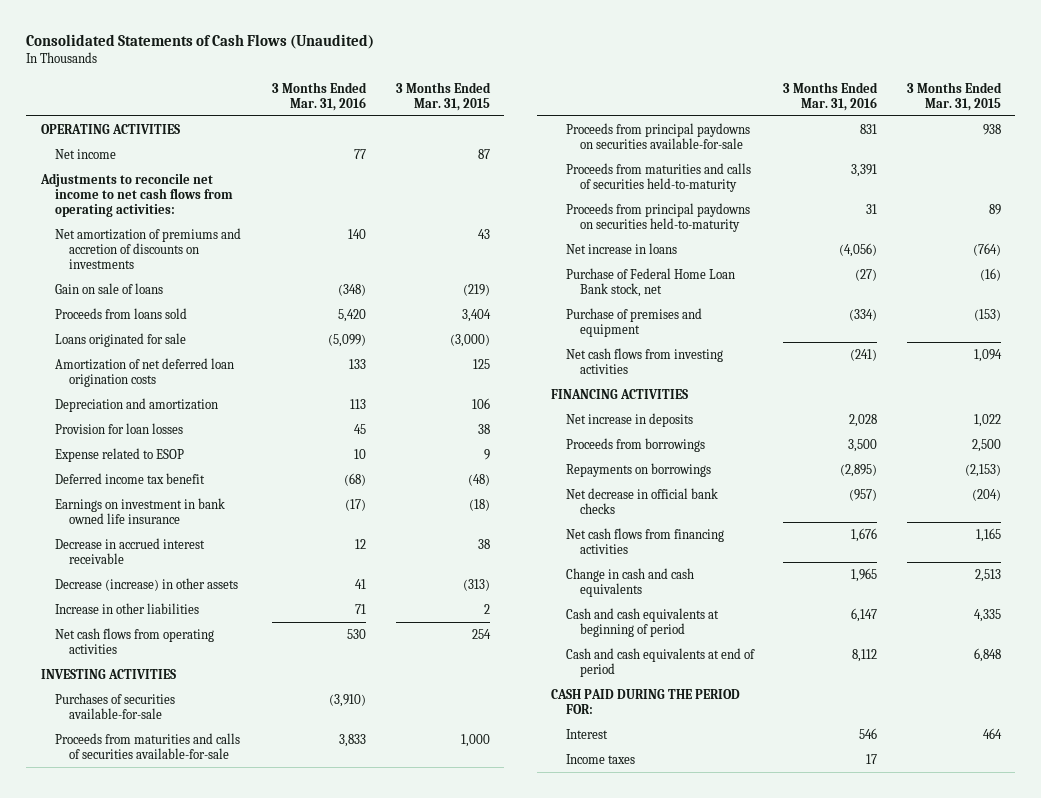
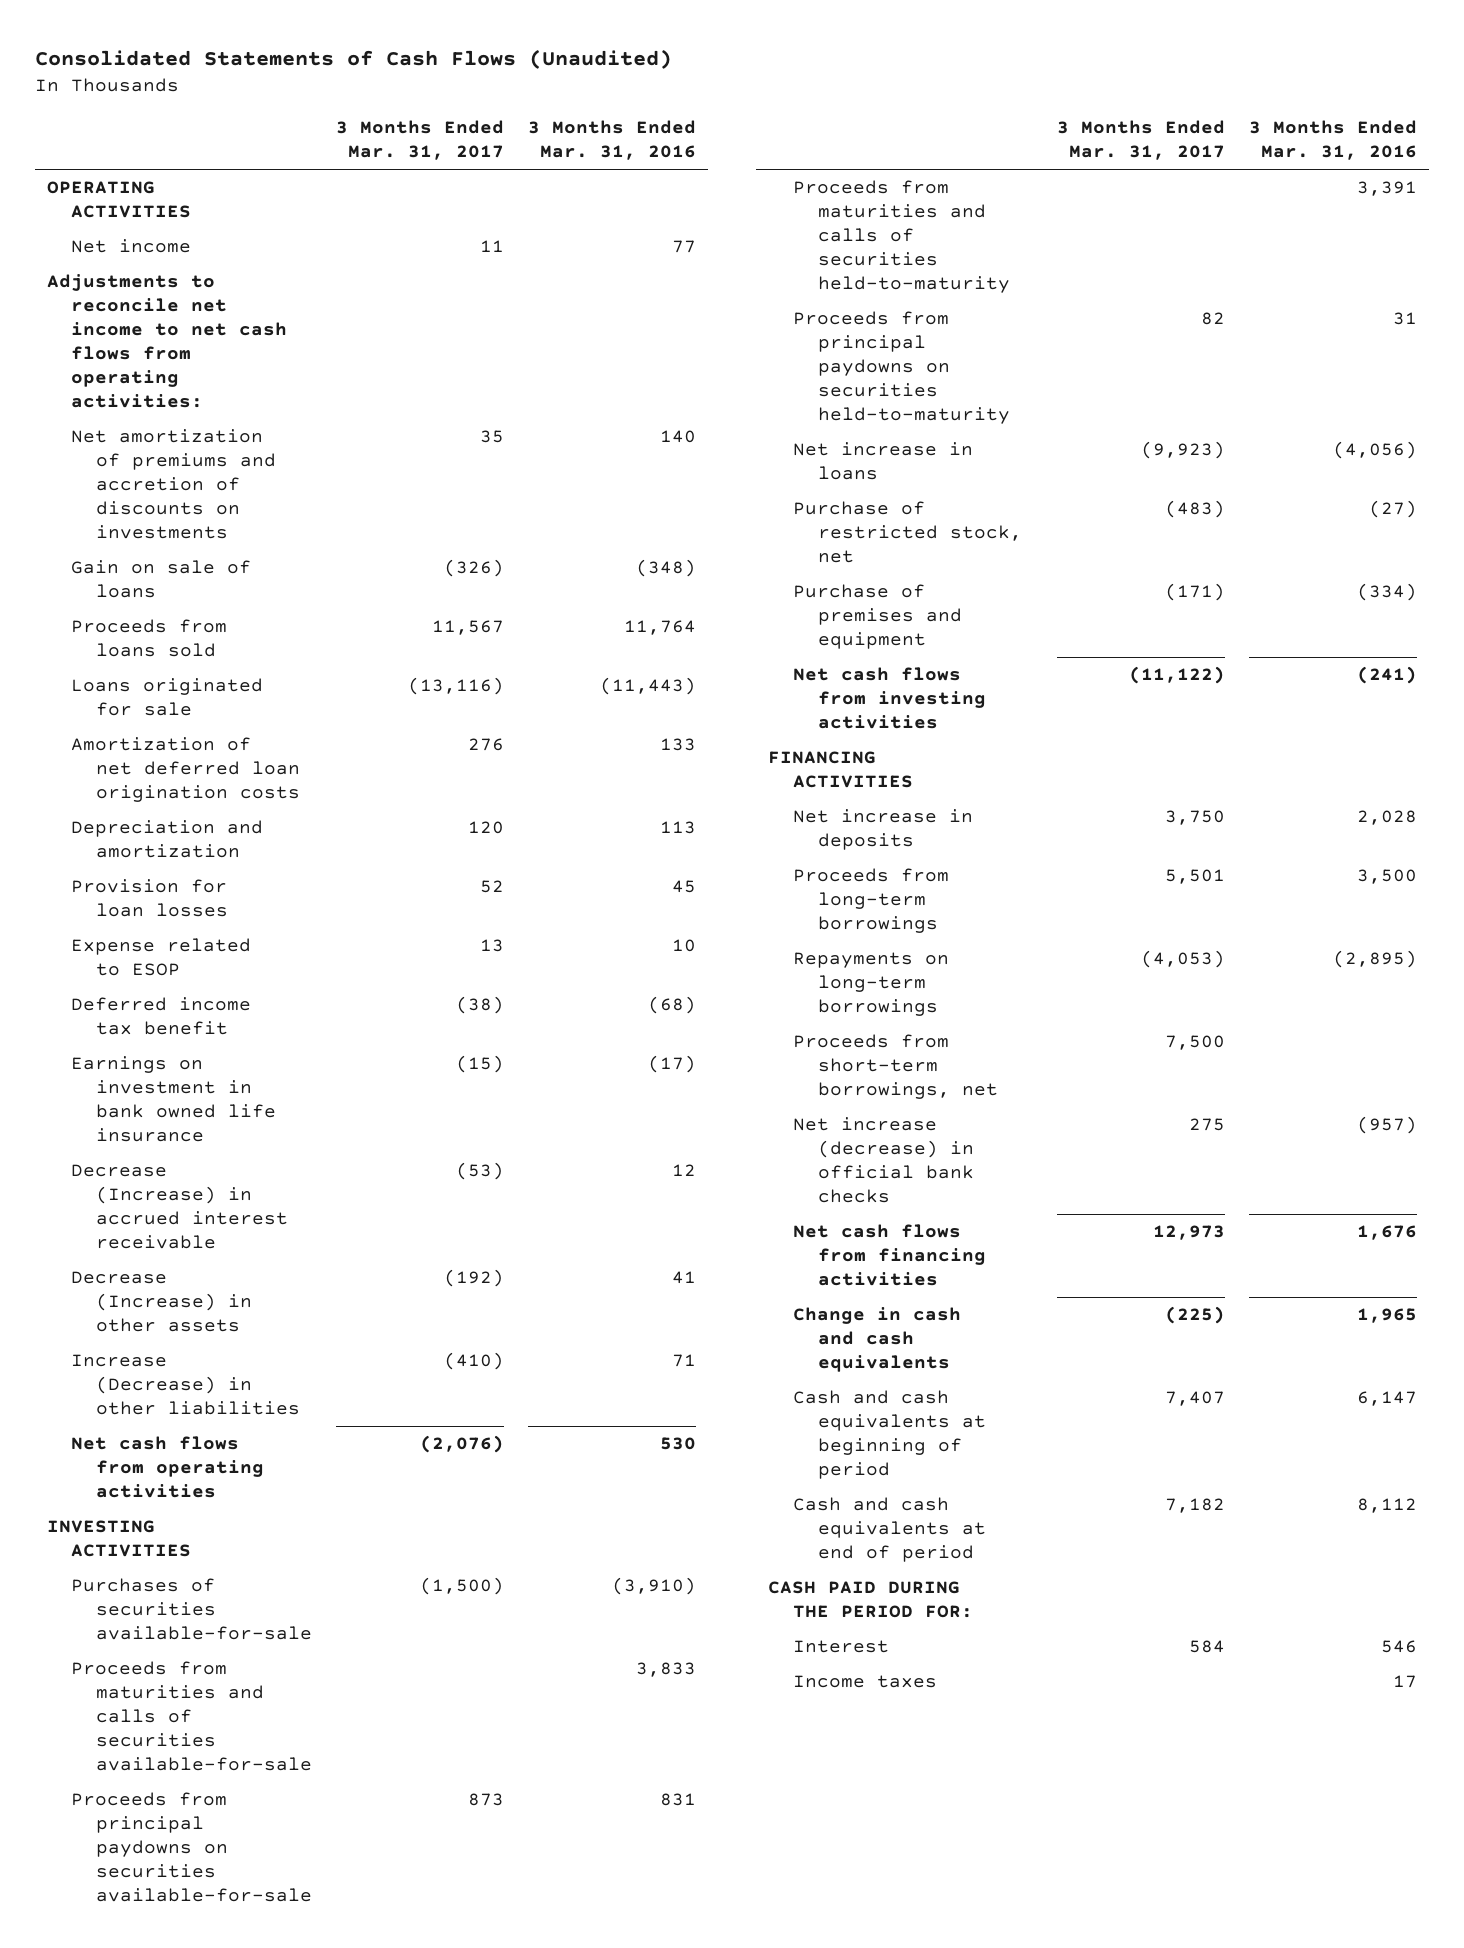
- | 3 Months Ended Mar. 31, 2016 | 3 Months Ended Mar. 31, 2015
+ | 3 Months Ended Mar. 31, 2017 | 3 Months Ended Mar. 31, 2016
- Proceeds from loans sold | 5,420 | 3,404
- Loans originated for sale | (5,099) | (3,000)
+ Proceeds from loans sold | 11,567 | 11,764
+ Loans originated for sale | (13,116) | (11,443)
- Decrease in accrued interest receivable | 12 | 38
- Decrease (increase) in other assets | 41 | (313)
- Increase in other liabilities | 71 | 2
+ Decrease (Increase) in accrued interest receivable | (53) | 12
+ Decrease (Increase) in other assets | (192) | 41
+ Increase (Decrease) in other liabilities | (410) | 71
- Purchase of Federal Home Loan Bank stock, net | (27) | (16)
+ Purchase of restricted stock, net | (483) | (27)
- Proceeds from borrowings | 3,500 | 2,500
- Repayments on borrowings | (2,895) | (2,153)
- Net decrease in official bank checks | (957) | (204)
+ Proceeds from long-term borrowings | 5,501 | 3,500
+ Repayments on long-term borrowings | (4,053) | (2,895)
+ Proceeds from short-term borrowings, net | 7,500 |
+ Net increase (decrease) in official bank checks | 275 | (957)

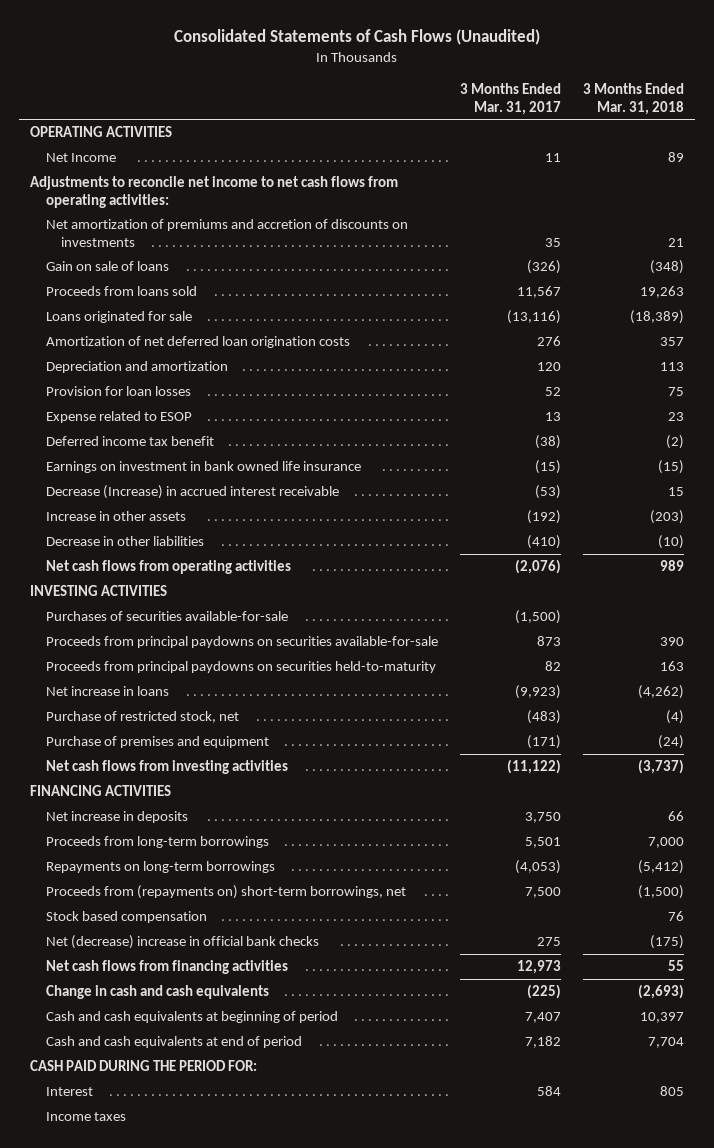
- | 3 Months Ended Mar. 31, 2017 | 3 Months Ended Mar. 31, 2016
+ | 3 Months Ended Mar. 31, 2017 | 3 Months Ended Mar. 31, 2018
- Net income | 11 | 77
+ Net Income | 11 | 89
- Decrease (Increase) in other assets | (192) | 41
- Increase (Decrease) in other liabilities | (410) | 71
+ Increase in other assets | (192) | (203)
+ Decrease in other liabilities | (410) | (10)
- Proceeds from maturities and calls of securities available-for-sale | | 3,833
- Proceeds from maturities and calls of securities held-to-maturity | | 3,391
- Proceeds from short-term borrowings, net | 7,500 |
- Net increase (decrease) in official bank checks | 275 | (957)
+ Proceeds from (repayments on) short-term borrowings, net | 7,500 | (1,500)
+ Stock based compensation | | 76
+ Net (decrease) increase in official bank checks | 275 | (175)

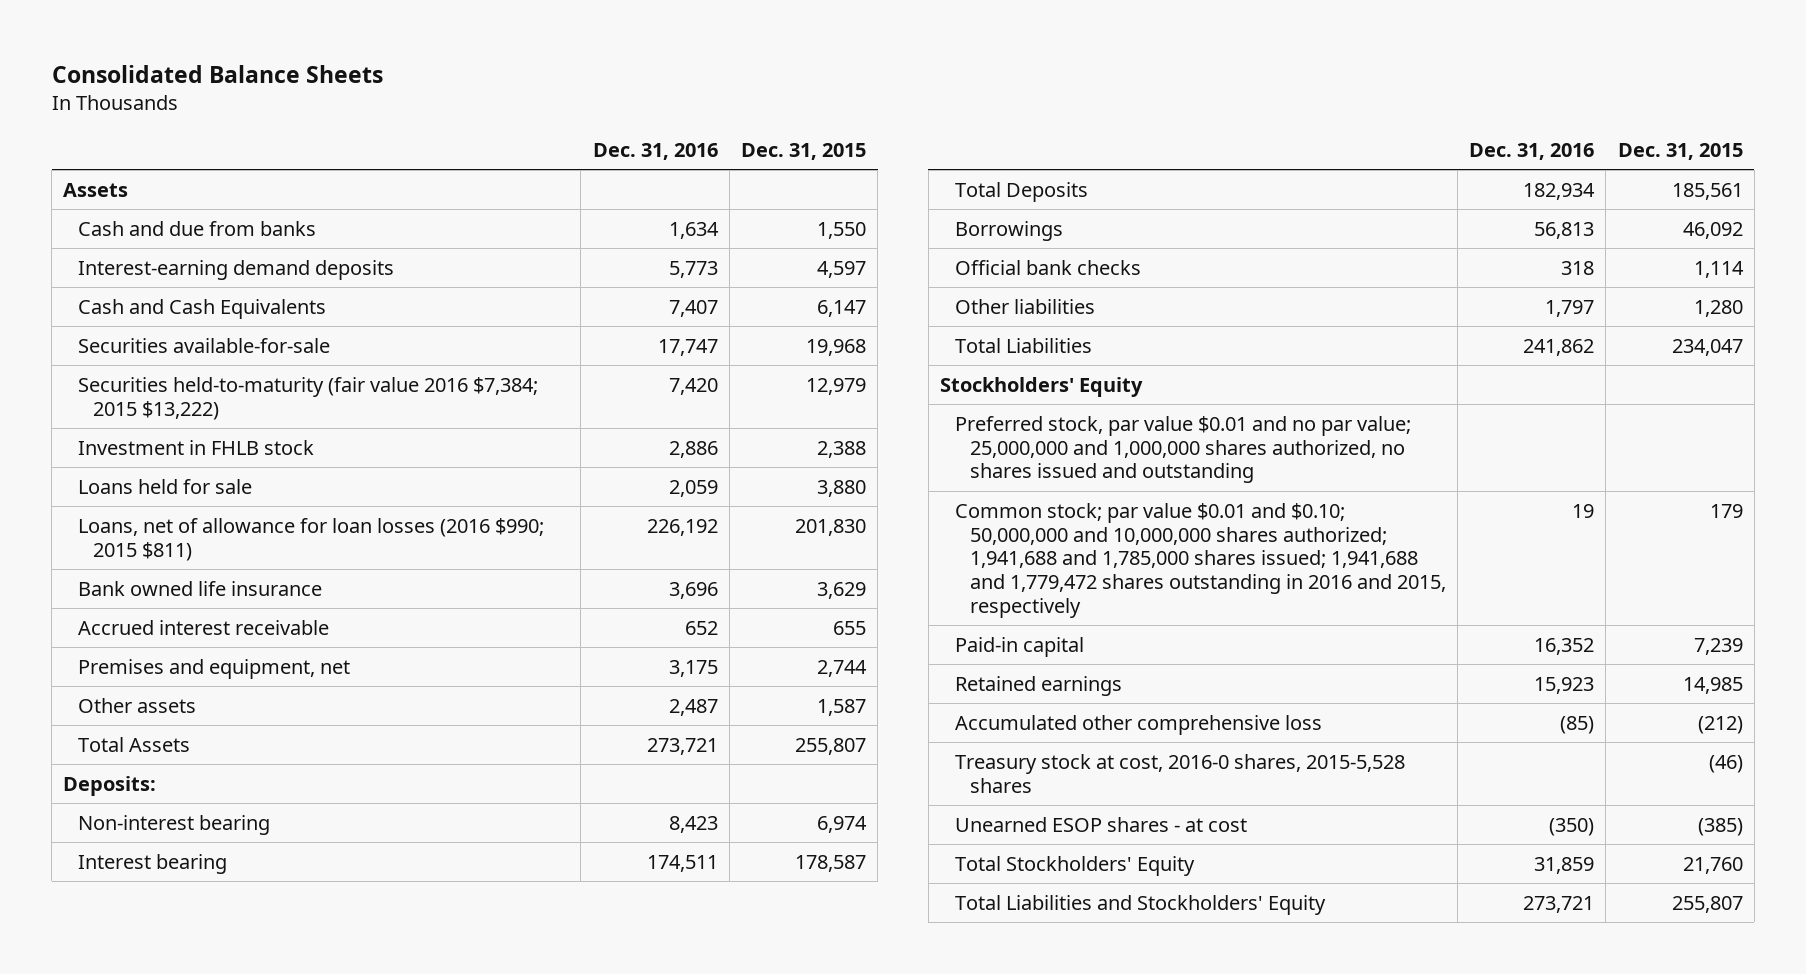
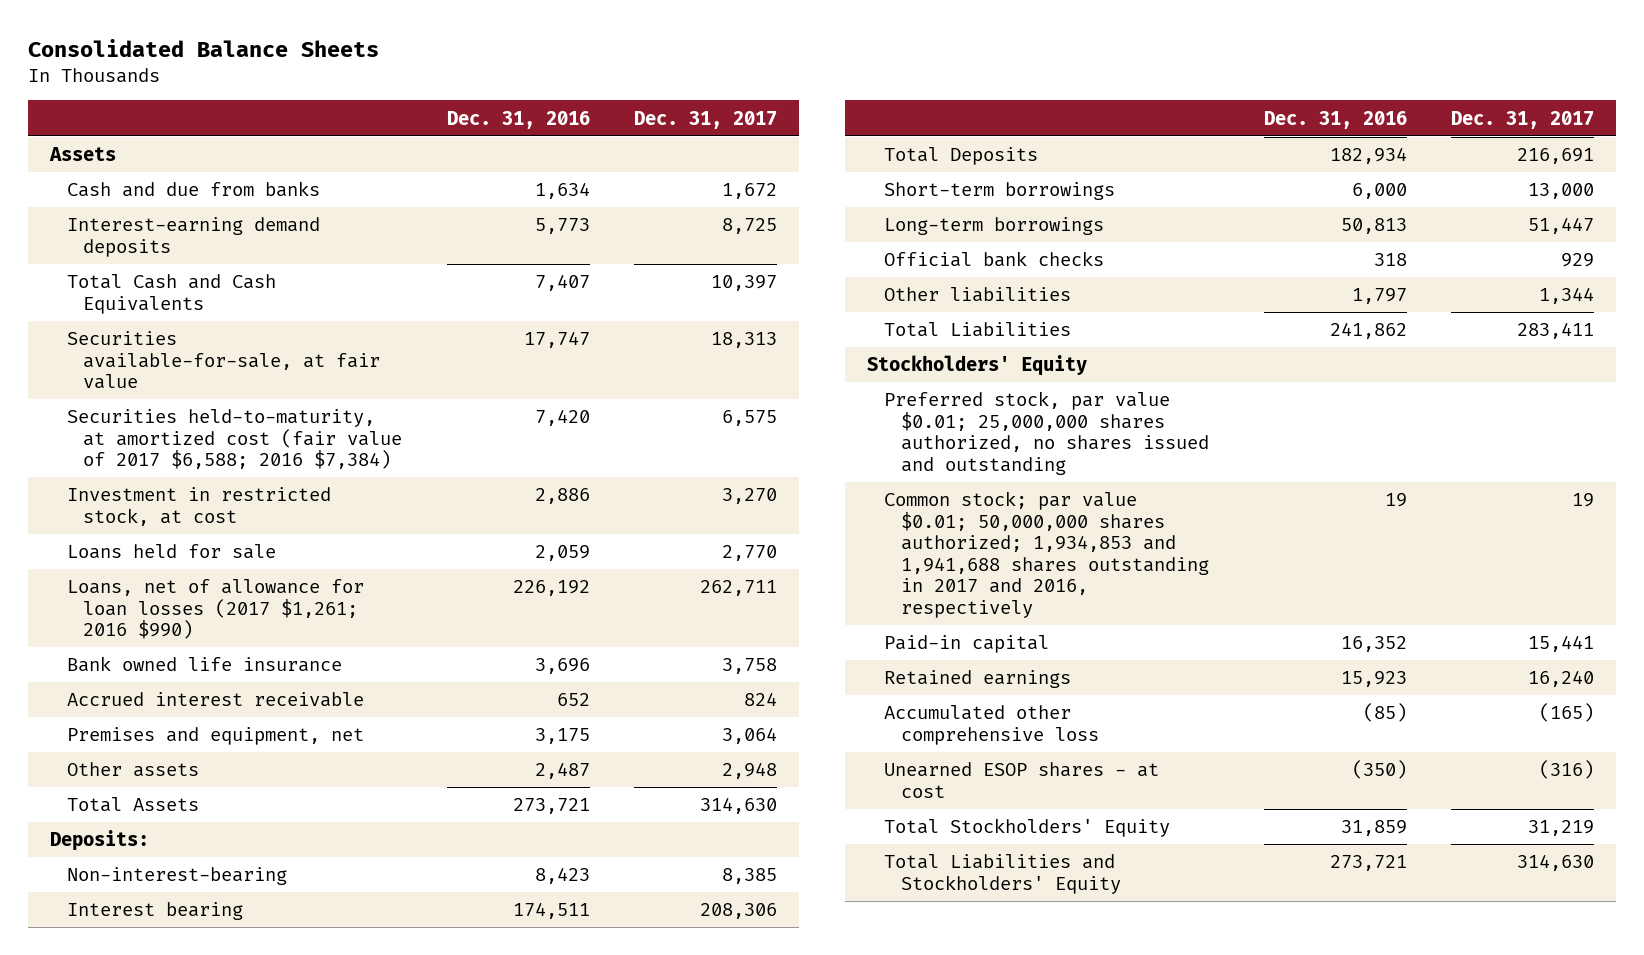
- | Dec. 31, 2016 | Dec. 31, 2015
+ | Dec. 31, 2016 | Dec. 31, 2017
- Cash and Cash Equivalents | 7,407 | 6,147
- Securities available-for-sale | 17,747 | 19,968
- Securities held-to-maturity (fair value 2016 $7,384; 2015 $13,222) | 7,420 | 12,979
- Investment in FHLB stock | 2,886 | 2,388
+ Total Cash and Cash Equivalents | 7,407 | 10,397
+ Securities available-for-sale, at fair value | 17,747 | 18,313
+ Securities held-to-maturity, at amortized cost (fair value of 2017 $6,588; 2016 $7,384) | 7,420 | 6,575
+ Investment in restricted stock, at cost | 2,886 | 3,270
- Loans, net of allowance for loan losses (2016 $990; 2015 $811) | 226,192 | 201,830
+ Loans, net of allowance for loan losses (2017 $1,261; 2016 $990) | 226,192 | 262,711
- Non-interest bearing | 8,423 | 6,974
+ Non-interest-bearing | 8,423 | 8,385
- Borrowings | 56,813 | 46,092
+ Short-term borrowings | 6,000 | 13,000
+ Long-term borrowings | 50,813 | 51,447
- Preferred stock, par value $0.01 and no par value; 25,000,000 and 1,000,000 shares authorized, no shares issued and outstanding
- Common stock; par value $0.01 and $0.10; 50,000,000 and 10,000,000 shares authorized; 1,941,688 and 1,785,000 shares issued; 1,941,688 and 1,779,472 shares outstanding in 2016 and 2015, respectively | 19 | 179
+ Preferred stock, par value $0.01; 25,000,000 shares authorized, no shares issued and outstanding
+ Common stock; par value $0.01; 50,000,000 shares authorized; 1,934,853 and 1,941,688 shares outstanding in 2017 and 2016, respectively | 19 | 19
- Treasury stock at cost, 2016-0 shares, 2015-5,528 shares | | (46)

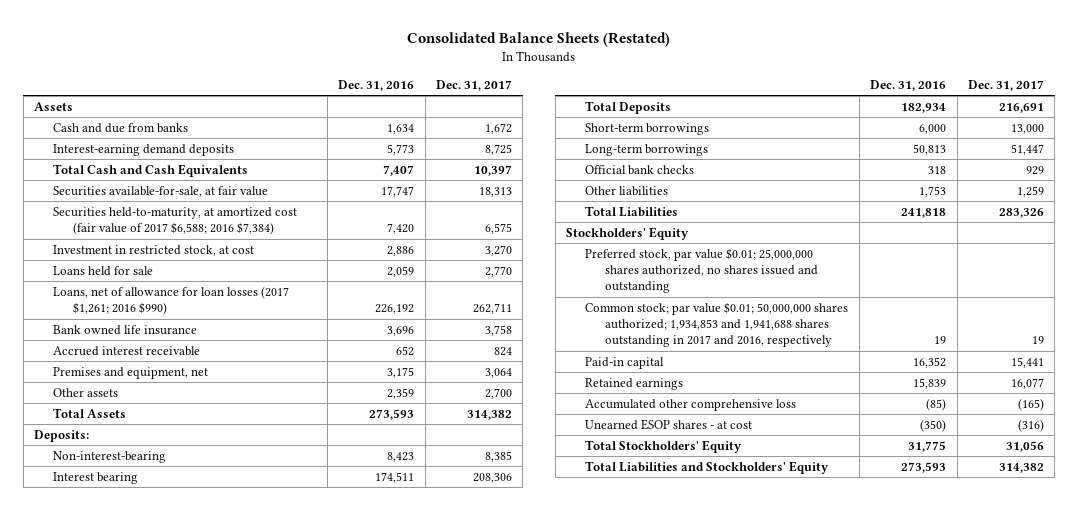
- Consolidated Balance Sheets
+ Consolidated Balance Sheets (Restated)
- Other assets | 2,487 | 2,948
- Total Assets | 273,721 | 314,630
+ Other assets | 2,359 | 2,700
+ Total Assets | 273,593 | 314,382
- Other liabilities | 1,797 | 1,344
- Total Liabilities | 241,862 | 283,411
+ Other liabilities | 1,753 | 1,259
+ Total Liabilities | 241,818 | 283,326
- Retained earnings | 15,923 | 16,240
+ Retained earnings | 15,839 | 16,077
- Total Stockholders' Equity | 31,859 | 31,219
- Total Liabilities and Stockholders' Equity | 273,721 | 314,630
+ Total Stockholders' Equity | 31,775 | 31,056
+ Total Liabilities and Stockholders' Equity | 273,593 | 314,382

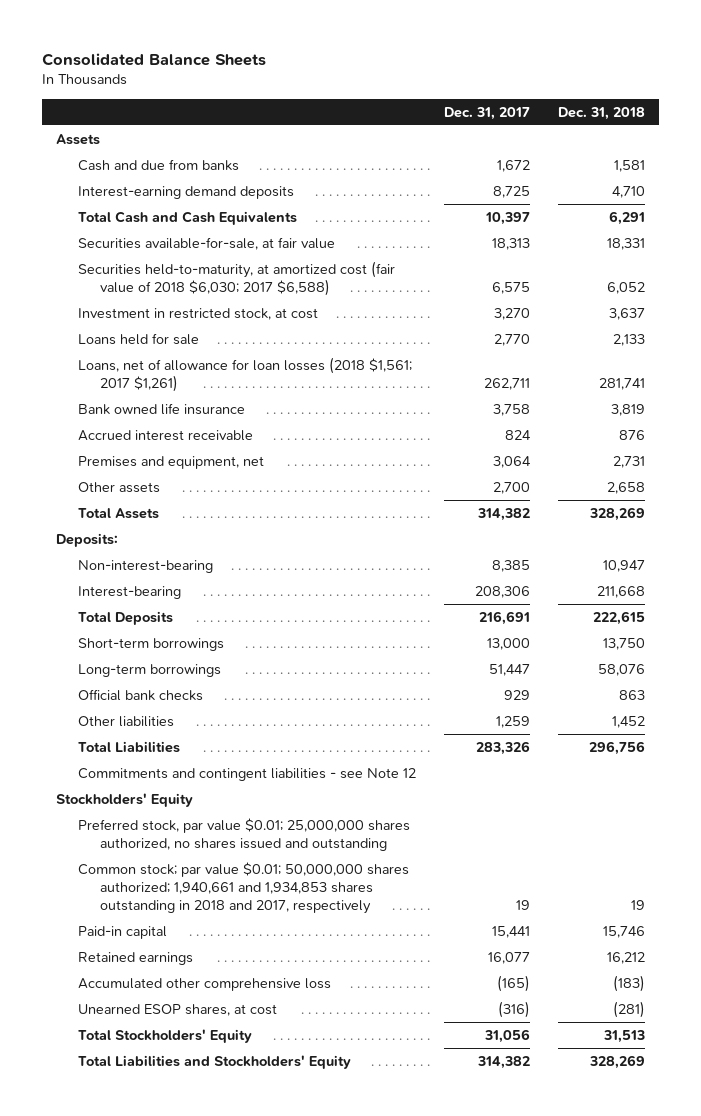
- Consolidated Balance Sheets (Restated)
+ Consolidated Balance Sheets
- | Dec. 31, 2016 | Dec. 31, 2017
+ | Dec. 31, 2017 | Dec. 31, 2018
- Securities held-to-maturity, at amortized cost (fair value of 2017 $6,588; 2016 $7,384) | 7,420 | 6,575
+ Securities held-to-maturity, at amortized cost (fair value of 2018 $6,030; 2017 $6,588) | 6,575 | 6,052
- Loans, net of allowance for loan losses (2017 $1,261; 2016 $990) | 226,192 | 262,711
+ Loans, net of allowance for loan losses (2018 $1,561; 2017 $1,261) | 262,711 | 281,741
- Interest bearing | 174,511 | 208,306
+ Interest-bearing | 208,306 | 211,668
+ Commitments and contingent liabilities - see Note 12
- Common stock; par value $0.01; 50,000,000 shares authorized; 1,934,853 and 1,941,688 shares outstanding in 2017 and 2016, respectively | 19 | 19
+ Common stock; par value $0.01; 50,000,000 shares authorized; 1,940,661 and 1,934,853 shares outstanding in 2018 and 2017, respectively | 19 | 19
- Unearned ESOP shares - at cost | (350) | (316)
+ Unearned ESOP shares, at cost | (316) | (281)

